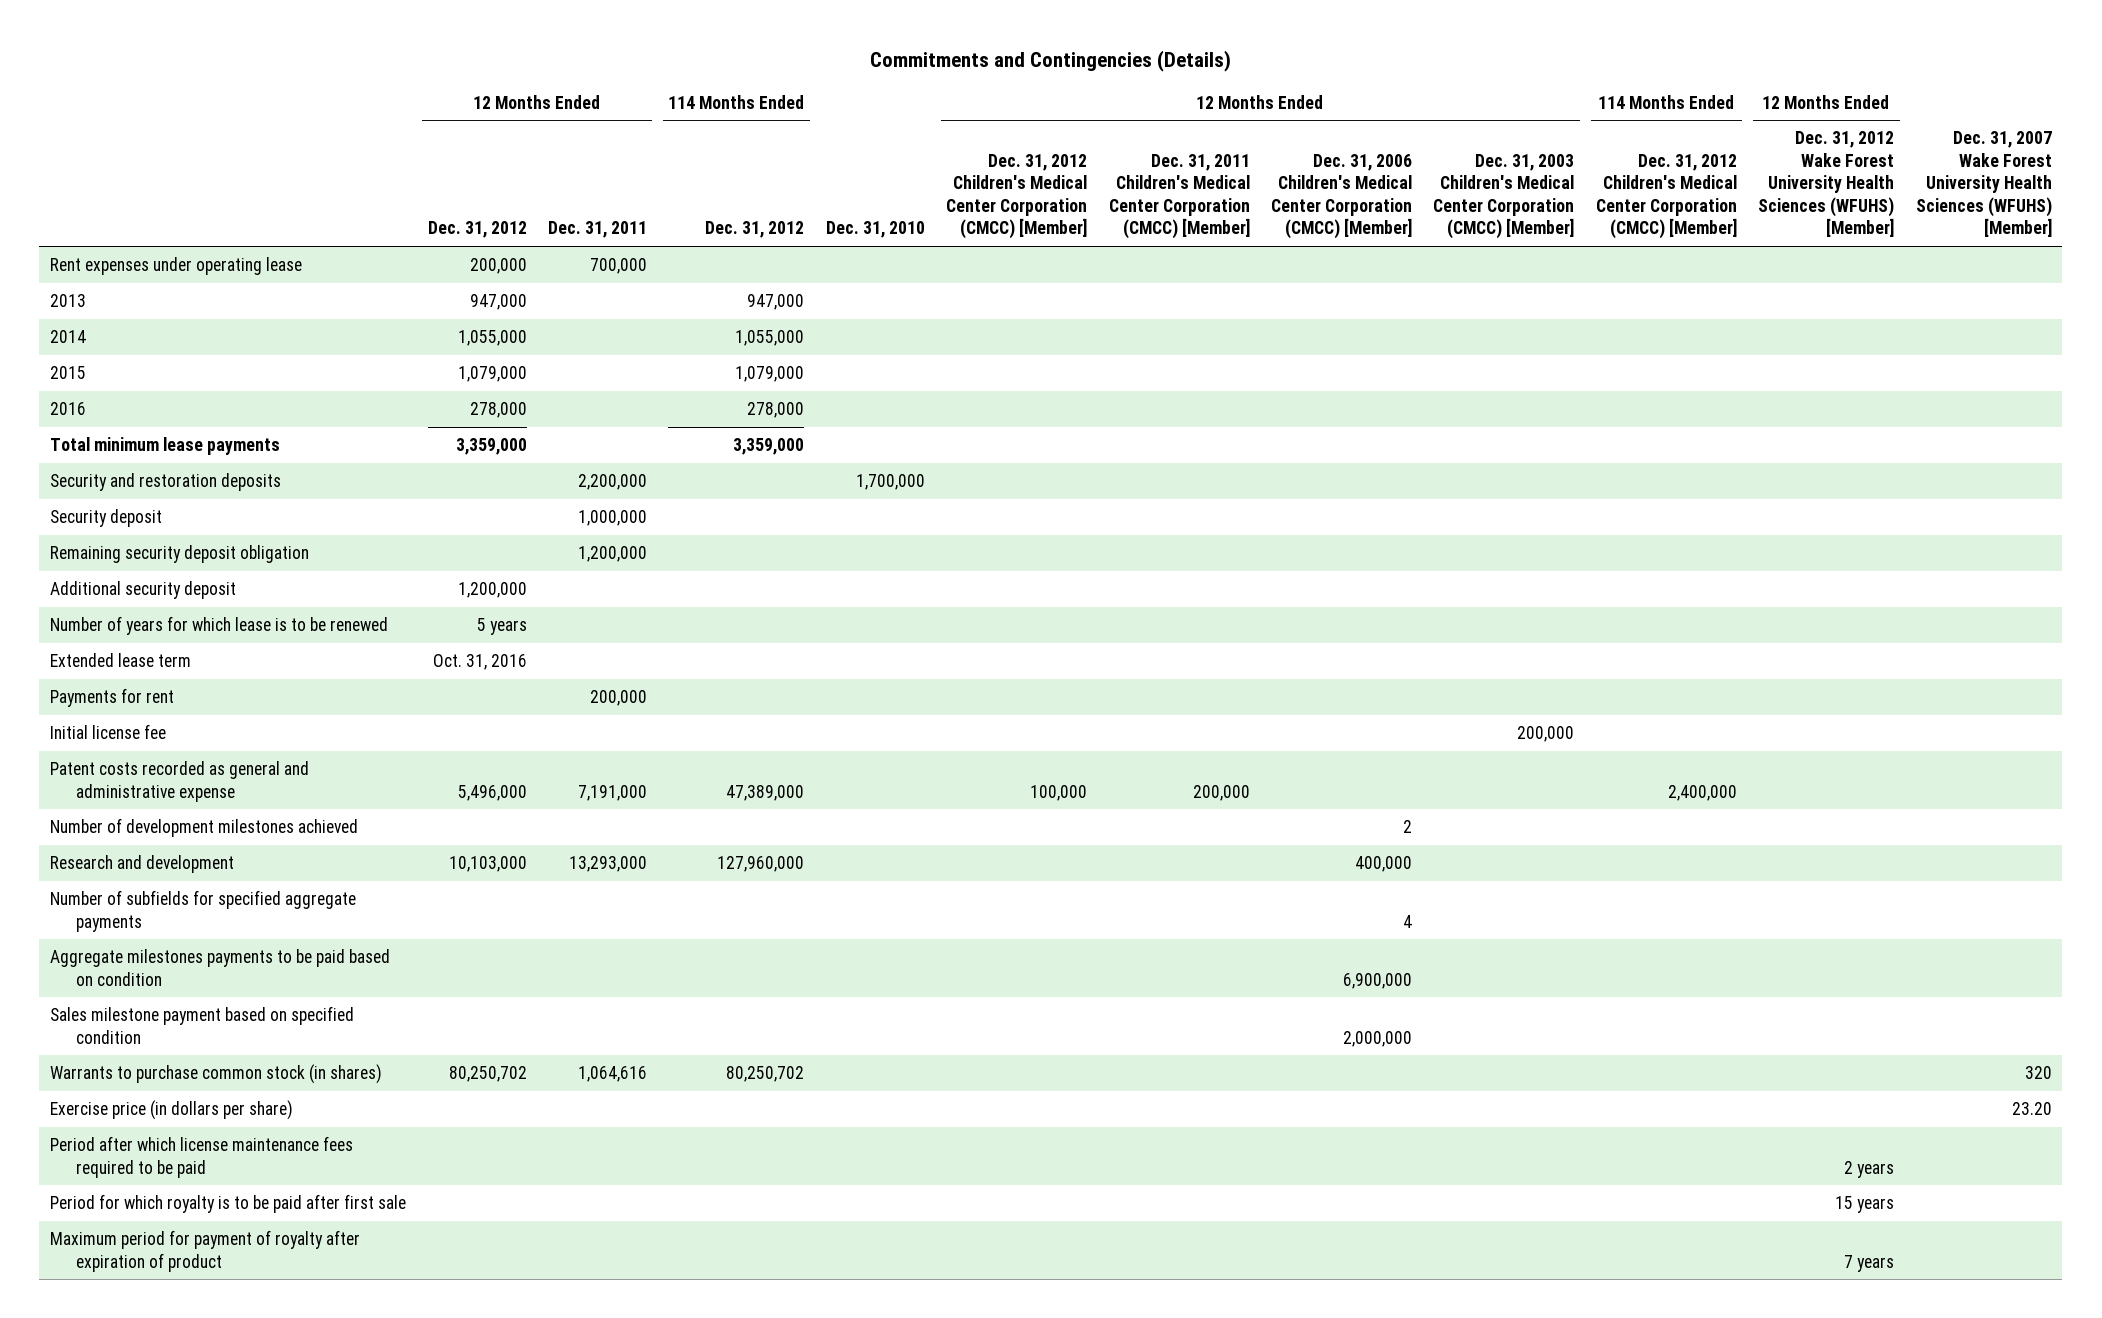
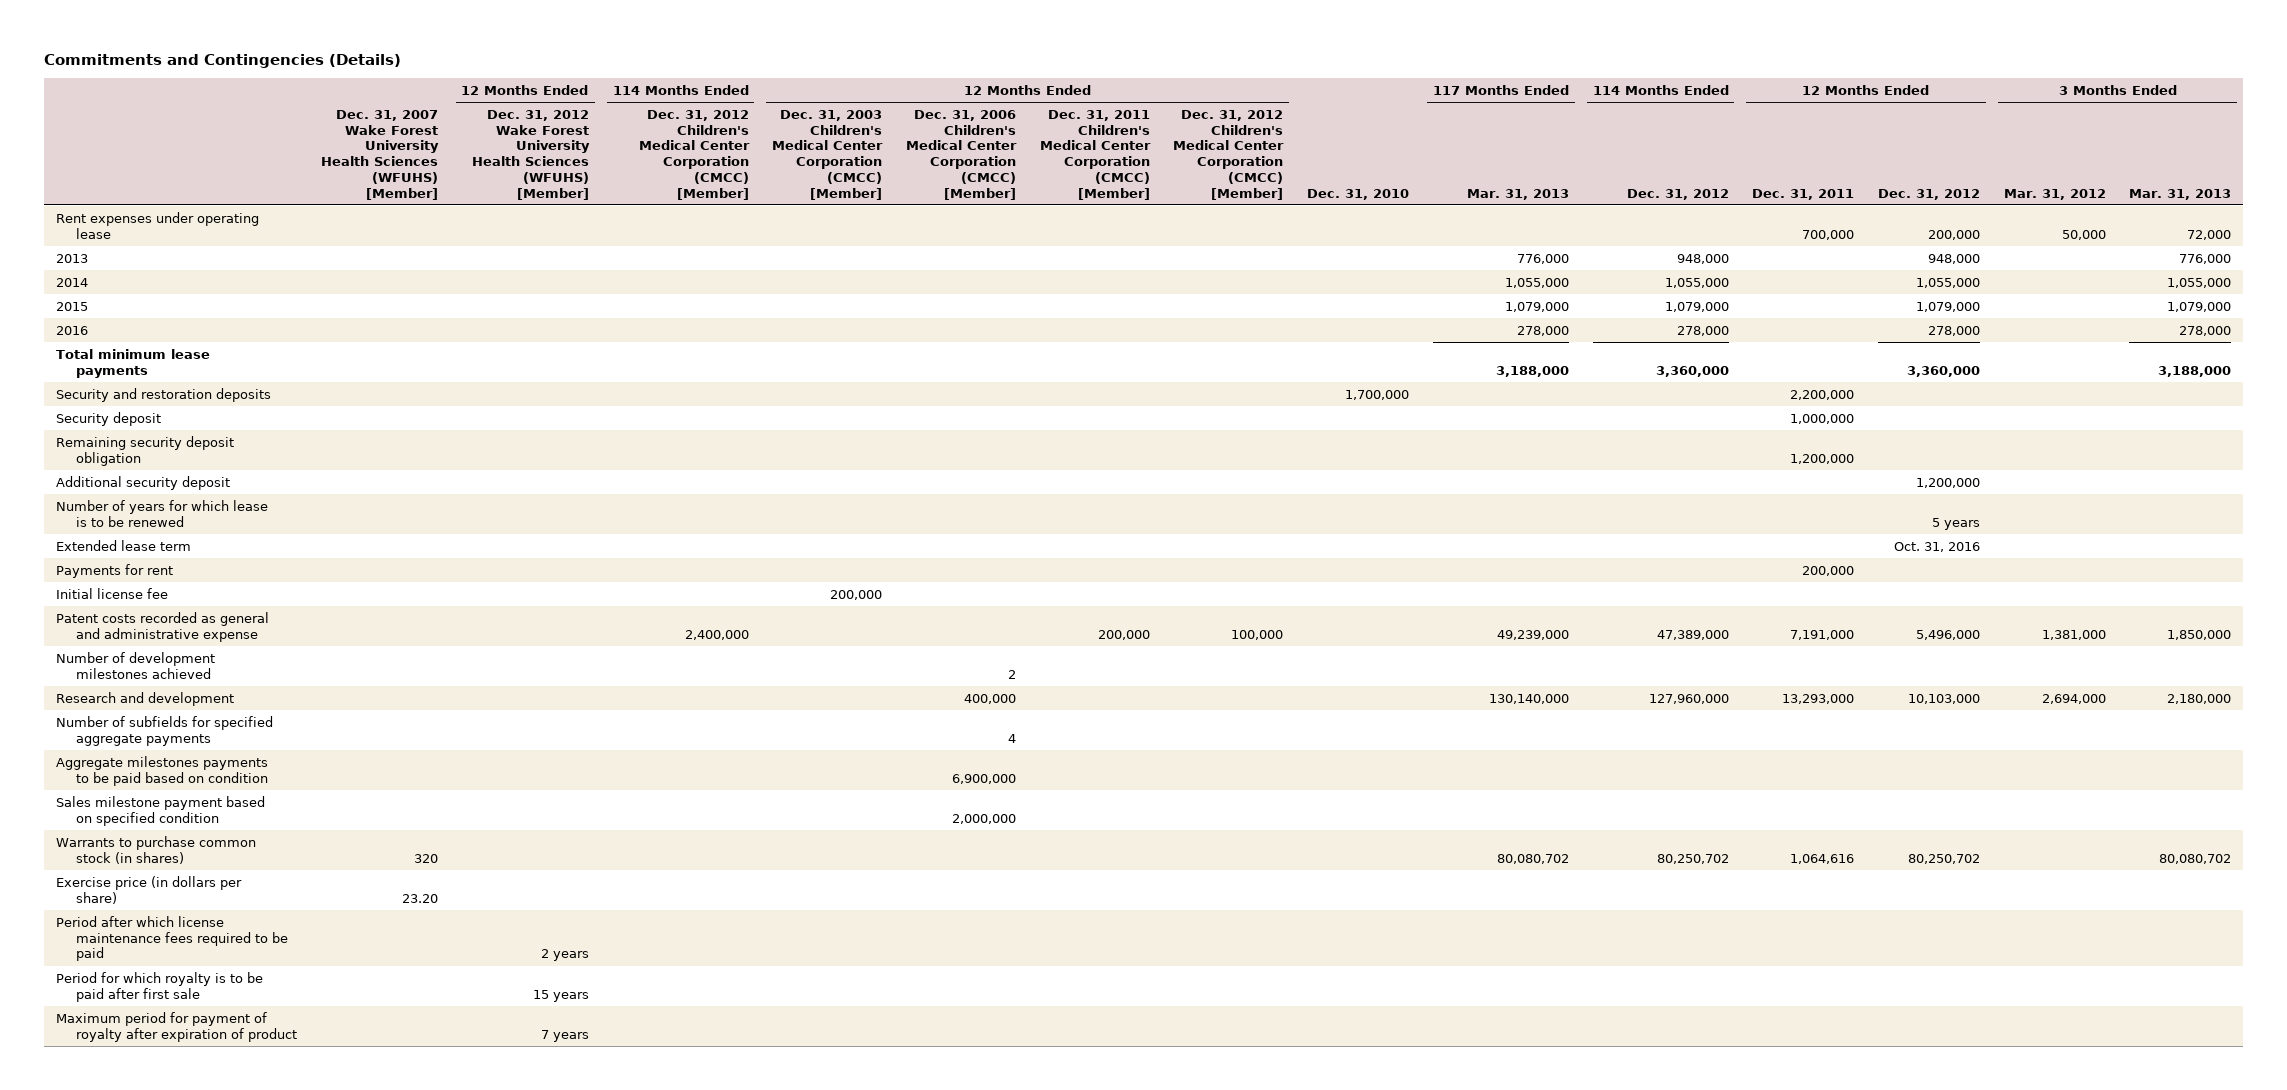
- | 12 Months Ended Dec. 31, 2012 | 12 Months Ended Dec. 31, 2011 | 114 Months Ended Dec. 31, 2012 | Dec. 31, 2010 | 12 Months Ended Dec. 31, 2012 Children's Medical Center Corporation (CMCC) [Member] | 12 Months Ended Dec. 31, 2011 Children's Medical Center Corporation (CMCC) [Member] | 12 Months Ended Dec. 31, 2006 Children's Medical Center Corporation (CMCC) [Member] | 12 Months Ended Dec. 31, 2003 Children's Medical Center Corporation (CMCC) [Member] | 114 Months Ended Dec. 31, 2012 Children's Medical Center Corporation (CMCC) [Member] | 12 Months Ended Dec. 31, 2012 Wake Forest University Health Sciences (WFUHS) [Member] | Dec. 31, 2007 Wake Forest University Health Sciences (WFUHS) [Member]
+ | Dec. 31, 2007 Wake Forest University Health Sciences (WFUHS) [Member] | 12 Months Ended Dec. 31, 2012 Wake Forest University Health Sciences (WFUHS) [Member] | 114 Months Ended Dec. 31, 2012 Children's Medical Center Corporation (CMCC) [Member] | 12 Months Ended Dec. 31, 2003 Children's Medical Center Corporation (CMCC) [Member] | 12 Months Ended Dec. 31, 2006 Children's Medical Center Corporation (CMCC) [Member] | 12 Months Ended Dec. 31, 2011 Children's Medical Center Corporation (CMCC) [Member] | 12 Months Ended Dec. 31, 2012 Children's Medical Center Corporation (CMCC) [Member] | Dec. 31, 2010 | 117 Months Ended Mar. 31, 2013 | 114 Months Ended Dec. 31, 2012 | 12 Months Ended Dec. 31, 2011 | 12 Months Ended Dec. 31, 2012 | 3 Months Ended Mar. 31, 2012 | 3 Months Ended Mar. 31, 2013
- 2013 | 947,000 | | 947,000 | | | | | | | |
+ 2013 | | | | | | | | | 776,000 | 948,000 | | 948,000 | | 776,000
- Total minimum lease payments | 3,359,000 | | 3,359,000 | | | | | | | |
+ Total minimum lease payments | | | | | | | | | 3,188,000 | 3,360,000 | | 3,360,000 | | 3,188,000

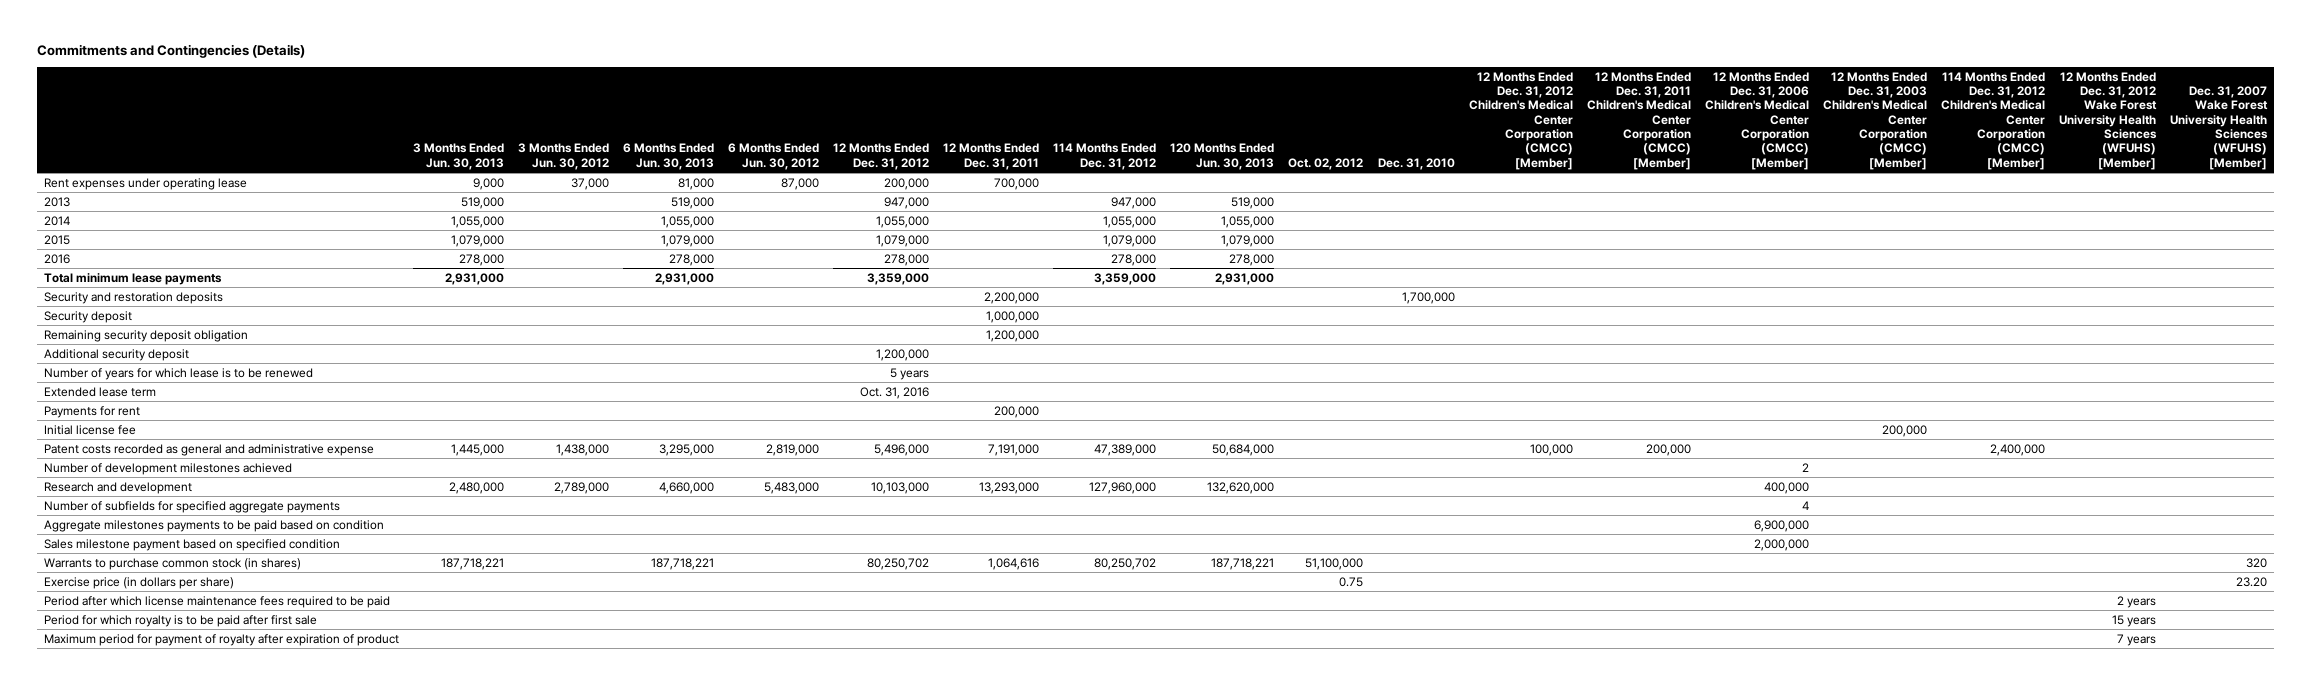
- | Dec. 31, 2007 Wake Forest University Health Sciences (WFUHS) [Member] | 12 Months Ended Dec. 31, 2012 Wake Forest University Health Sciences (WFUHS) [Member] | 114 Months Ended Dec. 31, 2012 Children's Medical Center Corporation (CMCC) [Member] | 12 Months Ended Dec. 31, 2003 Children's Medical Center Corporation (CMCC) [Member] | 12 Months Ended Dec. 31, 2006 Children's Medical Center Corporation (CMCC) [Member] | 12 Months Ended Dec. 31, 2011 Children's Medical Center Corporation (CMCC) [Member] | 12 Months Ended Dec. 31, 2012 Children's Medical Center Corporation (CMCC) [Member] | Dec. 31, 2010 | 117 Months Ended Mar. 31, 2013 | 114 Months Ended Dec. 31, 2012 | 12 Months Ended Dec. 31, 2011 | 12 Months Ended Dec. 31, 2012 | 3 Months Ended Mar. 31, 2012 | 3 Months Ended Mar. 31, 2013
+ | 3 Months Ended Jun. 30, 2013 | 3 Months Ended Jun. 30, 2012 | 6 Months Ended Jun. 30, 2013 | 6 Months Ended Jun. 30, 2012 | 12 Months Ended Dec. 31, 2012 | 12 Months Ended Dec. 31, 2011 | 114 Months Ended Dec. 31, 2012 | 120 Months Ended Jun. 30, 2013 | Oct. 02, 2012 | Dec. 31, 2010 | 12 Months Ended Dec. 31, 2012 Children's Medical Center Corporation (CMCC) [Member] | 12 Months Ended Dec. 31, 2011 Children's Medical Center Corporation (CMCC) [Member] | 12 Months Ended Dec. 31, 2006 Children's Medical Center Corporation (CMCC) [Member] | 12 Months Ended Dec. 31, 2003 Children's Medical Center Corporation (CMCC) [Member] | 114 Months Ended Dec. 31, 2012 Children's Medical Center Corporation (CMCC) [Member] | 12 Months Ended Dec. 31, 2012 Wake Forest University Health Sciences (WFUHS) [Member] | Dec. 31, 2007 Wake Forest University Health Sciences (WFUHS) [Member]
- 2013 | | | | | | | | | 776,000 | 948,000 | | 948,000 | | 776,000
+ 2013 | 519,000 | | 519,000 | | 947,000 | | 947,000 | 519,000 | | | | | | | | |
- Total minimum lease payments | | | | | | | | | 3,188,000 | 3,360,000 | | 3,360,000 | | 3,188,000
+ Total minimum lease payments | 2,931,000 | | 2,931,000 | | 3,359,000 | | 3,359,000 | 2,931,000 | | | | | | | | |

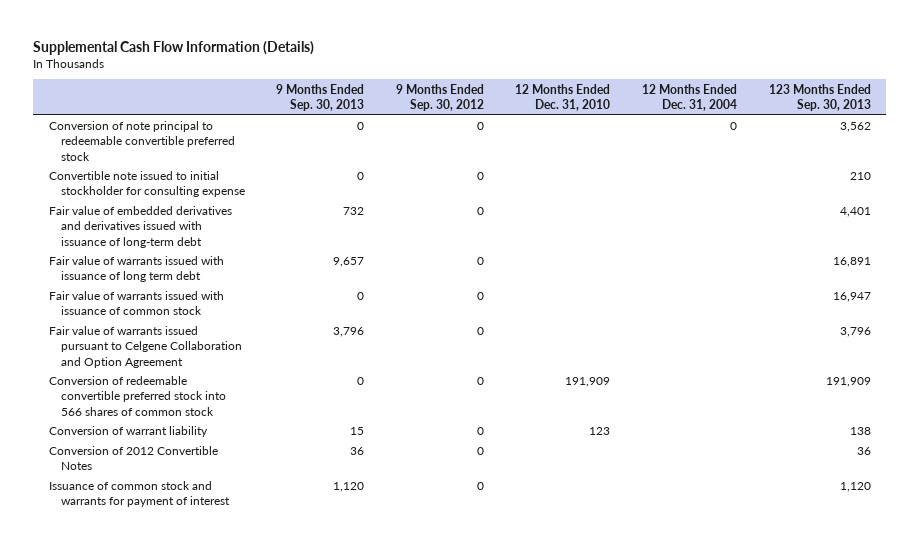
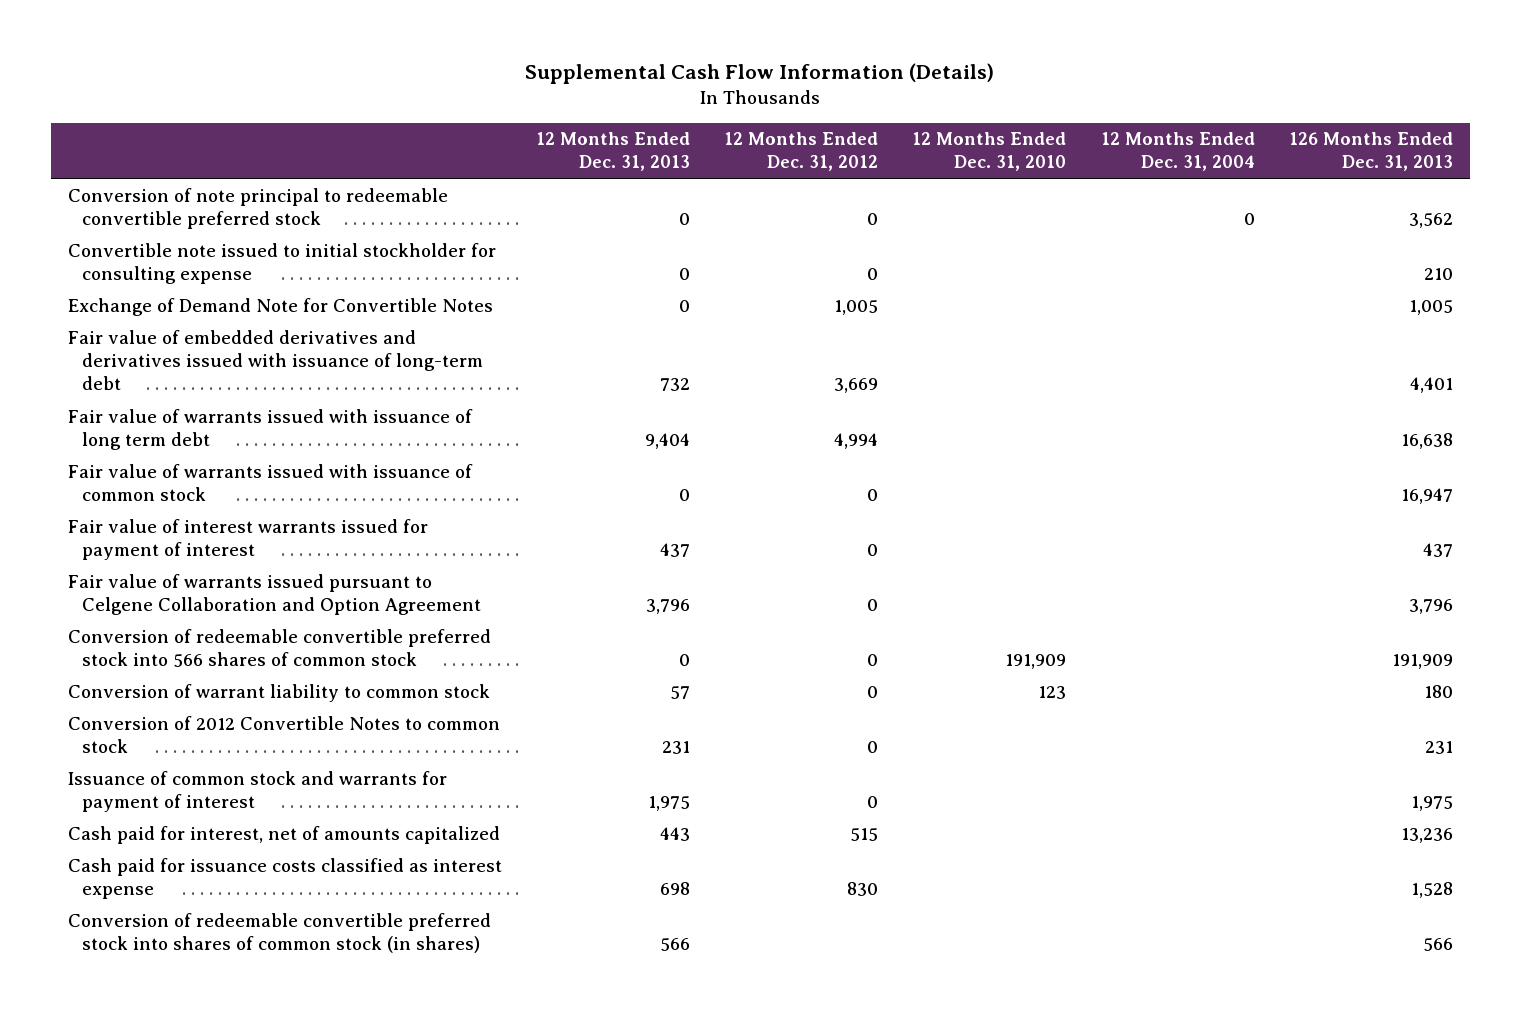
- | 9 Months Ended Sep. 30, 2013 | 9 Months Ended Sep. 30, 2012 | 12 Months Ended Dec. 31, 2010 | 12 Months Ended Dec. 31, 2004 | 123 Months Ended Sep. 30, 2013
+ | 12 Months Ended Dec. 31, 2013 | 12 Months Ended Dec. 31, 2012 | 12 Months Ended Dec. 31, 2010 | 12 Months Ended Dec. 31, 2004 | 126 Months Ended Dec. 31, 2013
+ Exchange of Demand Note for Convertible Notes | 0 | 1,005 | | | 1,005
+ Fair value of interest warrants issued for payment of interest | 437 | 0 | | | 437
- Conversion of warrant liability | 15 | 0 | 123 | | 138
- Conversion of 2012 Convertible Notes | 36 | 0 | | | 36
+ Conversion of warrant liability to common stock | 57 | 0 | 123 | | 180
+ Conversion of 2012 Convertible Notes to common stock | 231 | 0 | | | 231
+ Cash paid for interest, net of amounts capitalized | 443 | 515 | | | 13,236
+ Cash paid for issuance costs classified as interest expense | 698 | 830 | | | 1,528
+ Conversion of redeemable convertible preferred stock into shares of common stock (in shares) | 566 | | | | 566

